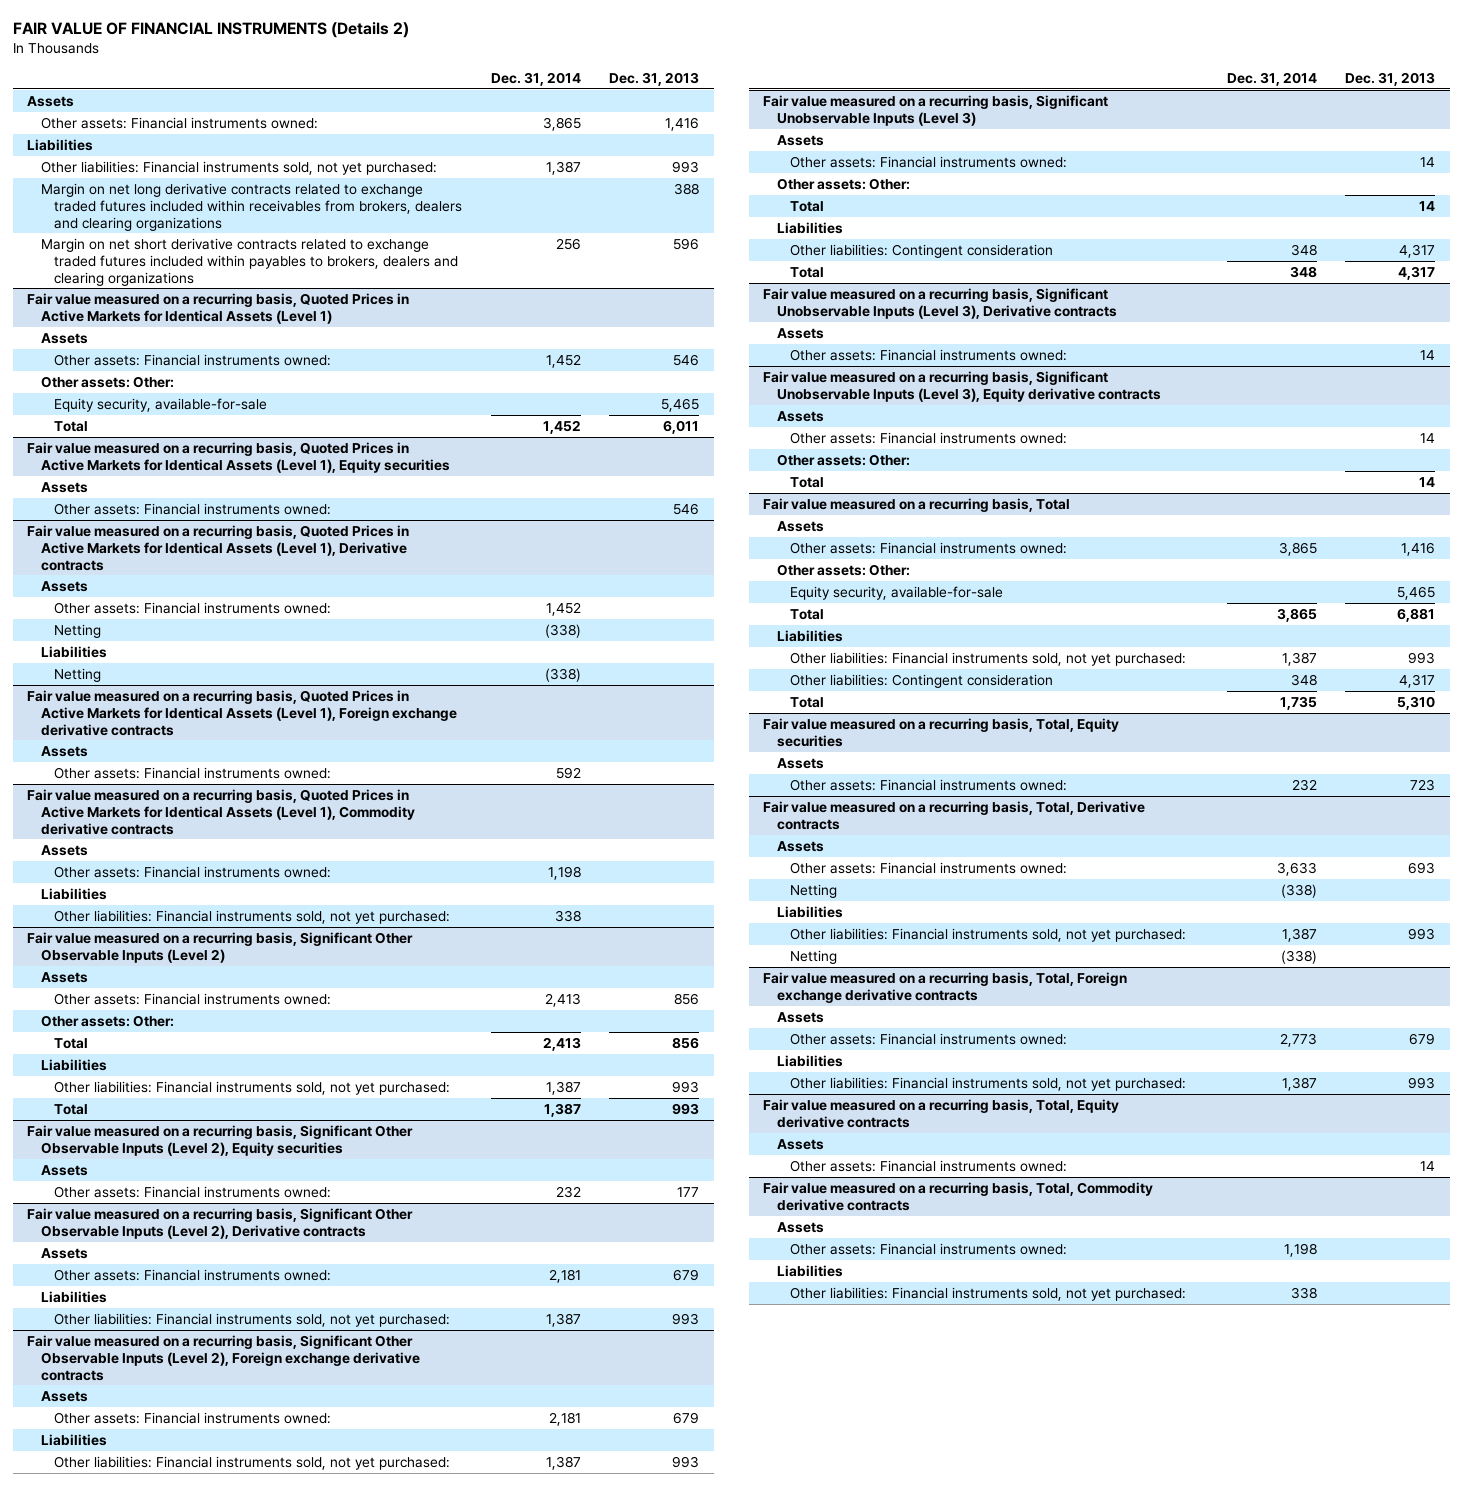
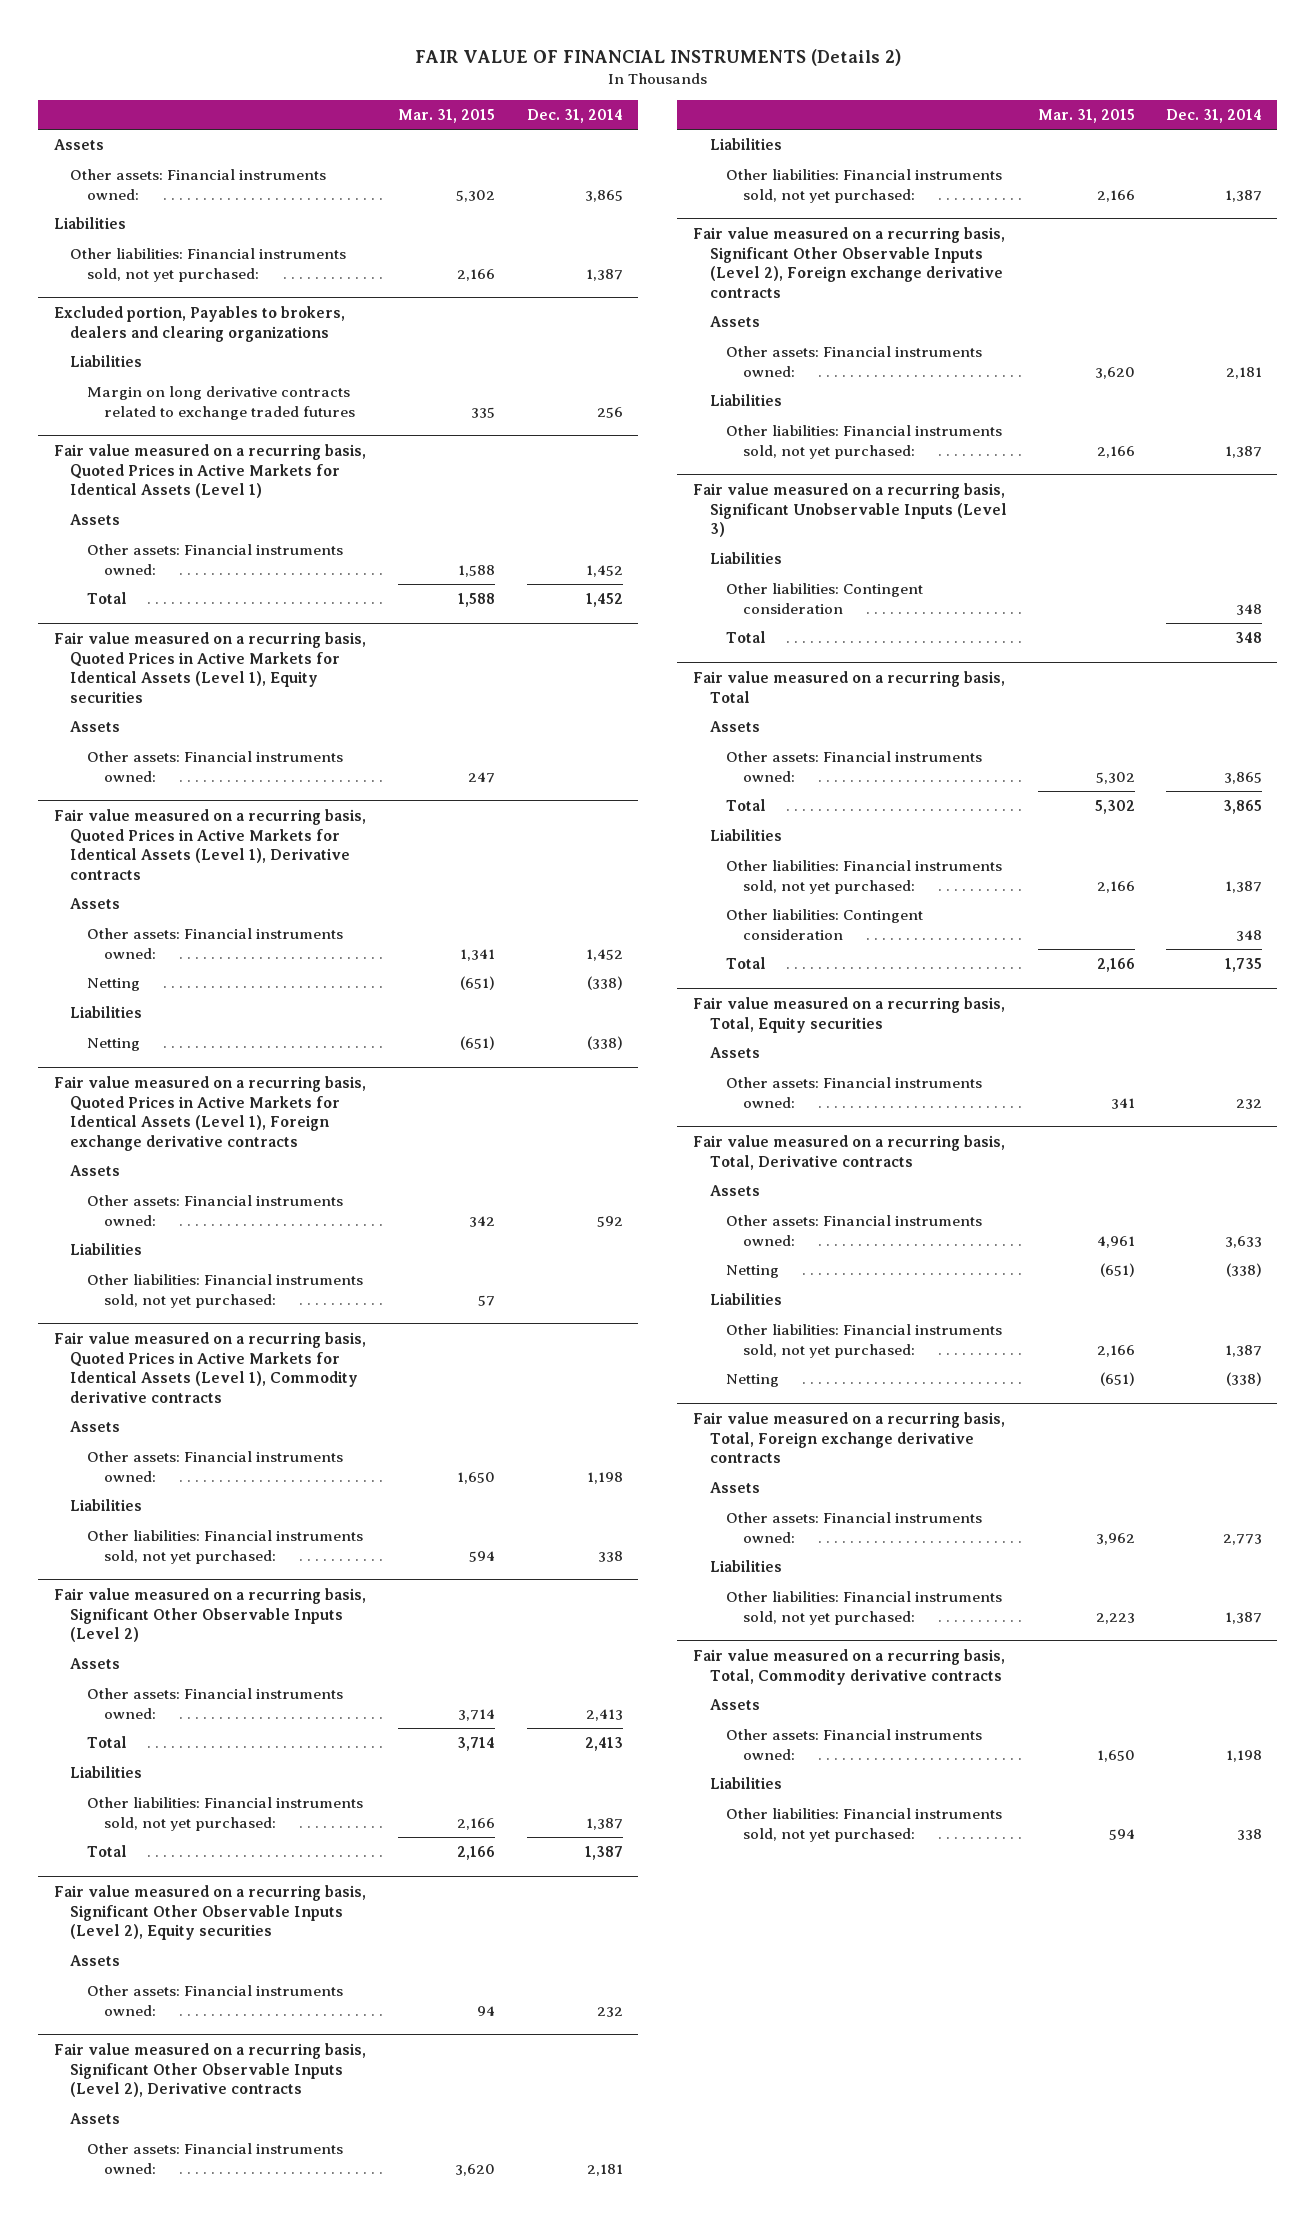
- | Dec. 31, 2014 | Dec. 31, 2013
+ | Mar. 31, 2015 | Dec. 31, 2014
- Margin on net long derivative contracts related to exchange traded futures included within receivables from brokers, dealers and clearing organizations | | 388
- Margin on net short derivative contracts related to exchange traded futures included within payables to brokers, dealers and clearing organizations | 256 | 596
+ Excluded portion, Payables to brokers, dealers and clearing organizations
+ Liabilities
+ Margin on long derivative contracts related to exchange traded futures | 335 | 256
@ Fair value measured on a recurring basis, Quoted Prices in Active Markets for Identical Assets (Level 1)
- Other assets: Other:
- Equity security, available-for-sale | | 5,465
@ Fair value measured on a recurring basis, Quoted Prices in Active Markets for Identical Assets (Level 1), Foreign exchange derivative contracts
+ Liabilities
+ Other liabilities: Financial instruments sold, not yet purchased: | 57 |
@ Fair value measured on a recurring basis, Significant Other Observable Inputs (Level 2)
- Other assets: Other:
@ Fair value measured on a recurring basis, Significant Unobservable Inputs (Level 3)
- Assets
- Other assets: Financial instruments owned: | | 14
- Other assets: Other:
- Total | | 14
- Fair value measured on a recurring basis, Significant Unobservable Inputs (Level 3), Derivative contracts
- Assets
- Other assets: Financial instruments owned: | | 14
- Fair value measured on a recurring basis, Significant Unobservable Inputs (Level 3), Equity derivative contracts
- Assets
- Other assets: Financial instruments owned: | | 14
- Other assets: Other:
- Total | | 14
@ Fair value measured on a recurring basis, Total
- Other assets: Other:
- Equity security, available-for-sale | | 5,465
- Fair value measured on a recurring basis, Total, Equity derivative contracts
- Assets
- Other assets: Financial instruments owned: | | 14

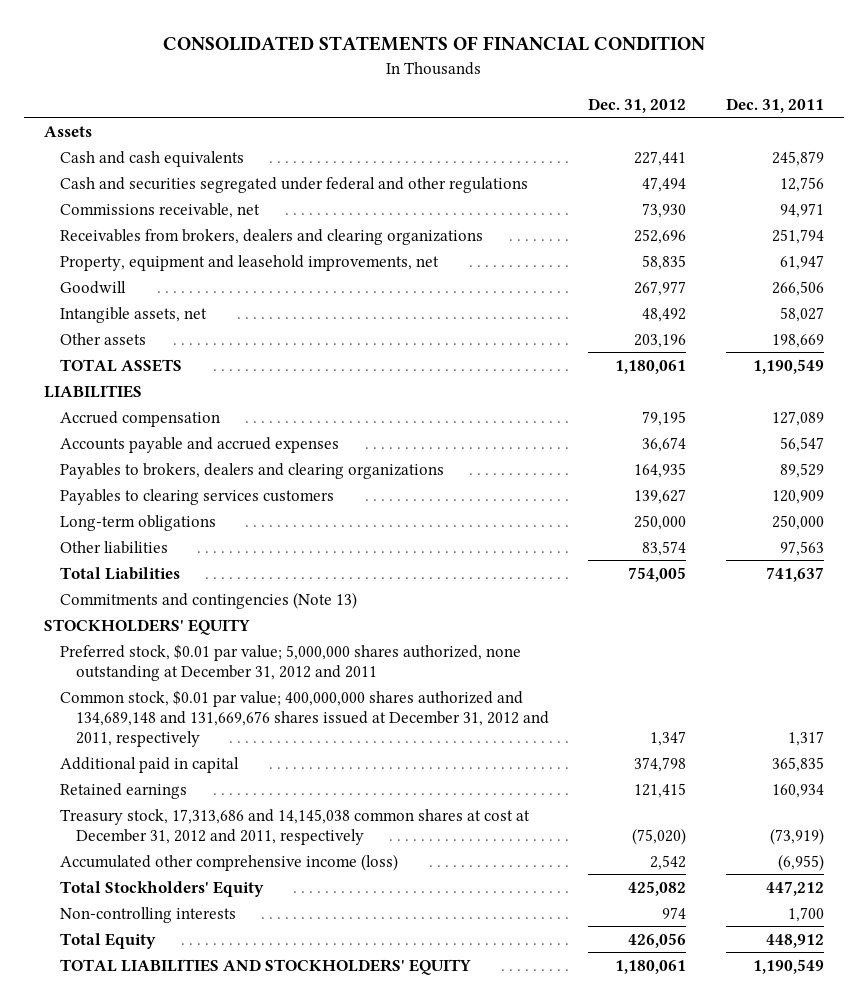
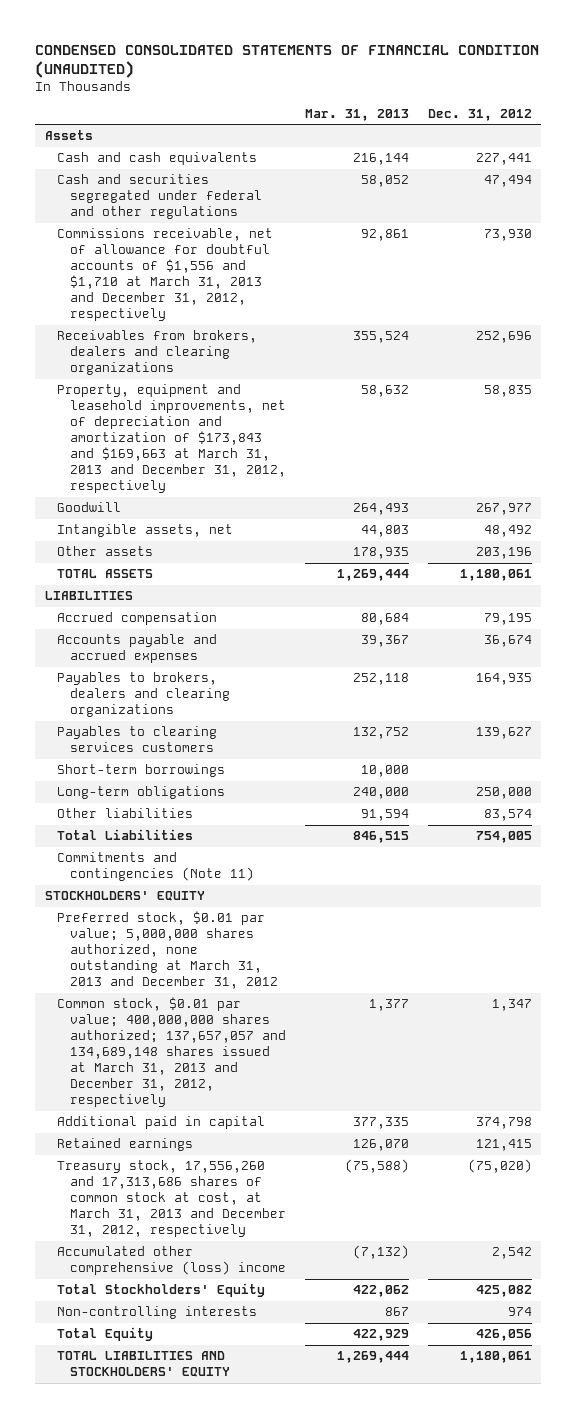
- CONSOLIDATED STATEMENTS OF FINANCIAL CONDITION
+ CONDENSED CONSOLIDATED STATEMENTS OF FINANCIAL CONDITION (UNAUDITED)
- | Dec. 31, 2012 | Dec. 31, 2011
+ | Mar. 31, 2013 | Dec. 31, 2012
- Commissions receivable, net | 73,930 | 94,971
+ Commissions receivable, net of allowance for doubtful accounts of $1,556 and $1,710 at March 31, 2013 and December 31, 2012, respectively | 92,861 | 73,930
- Property, equipment and leasehold improvements, net | 58,835 | 61,947
+ Property, equipment and leasehold improvements, net of depreciation and amortization of $173,843 and $169,663 at March 31, 2013 and December 31, 2012, respectively | 58,632 | 58,835
+ Short-term borrowings | 10,000 |
- Commitments and contingencies (Note 13)
+ Commitments and contingencies (Note 11)
- Preferred stock, $0.01 par value; 5,000,000 shares authorized, none outstanding at December 31, 2012 and 2011
- Common stock, $0.01 par value; 400,000,000 shares authorized and 134,689,148 and 131,669,676 shares issued at December 31, 2012 and 2011, respectively | 1,347 | 1,317
+ Preferred stock, $0.01 par value; 5,000,000 shares authorized, none outstanding at March 31, 2013 and December 31, 2012
+ Common stock, $0.01 par value; 400,000,000 shares authorized; 137,657,057 and 134,689,148 shares issued at March 31, 2013 and December 31, 2012, respectively | 1,377 | 1,347
- Treasury stock, 17,313,686 and 14,145,038 common shares at cost at December 31, 2012 and 2011, respectively | (75,020) | (73,919)
- Accumulated other comprehensive income (loss) | 2,542 | (6,955)
+ Treasury stock, 17,556,260 and 17,313,686 shares of common stock at cost, at March 31, 2013 and December 31, 2012, respectively | (75,588) | (75,020)
+ Accumulated other comprehensive (loss) income | (7,132) | 2,542

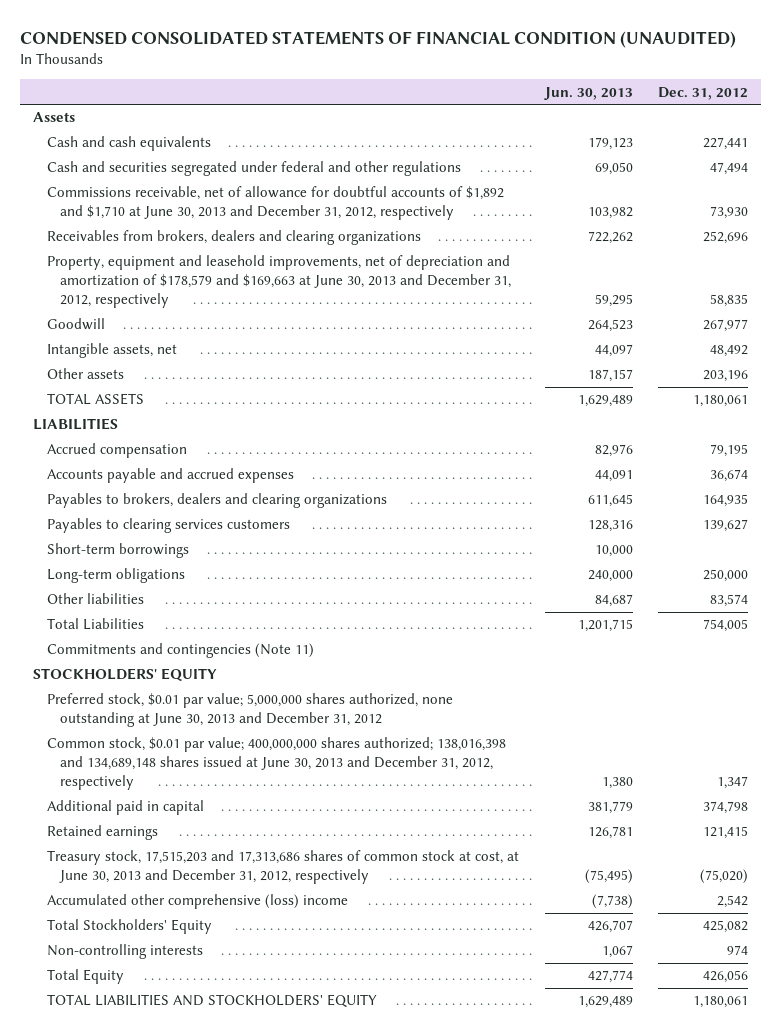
- | Mar. 31, 2013 | Dec. 31, 2012
+ | Jun. 30, 2013 | Dec. 31, 2012
- Commissions receivable, net of allowance for doubtful accounts of $1,556 and $1,710 at March 31, 2013 and December 31, 2012, respectively | 92,861 | 73,930
+ Commissions receivable, net of allowance for doubtful accounts of $1,892 and $1,710 at June 30, 2013 and December 31, 2012, respectively | 103,982 | 73,930
- Property, equipment and leasehold improvements, net of depreciation and amortization of $173,843 and $169,663 at March 31, 2013 and December 31, 2012, respectively | 58,632 | 58,835
+ Property, equipment and leasehold improvements, net of depreciation and amortization of $178,579 and $169,663 at June 30, 2013 and December 31, 2012, respectively | 59,295 | 58,835
- Preferred stock, $0.01 par value; 5,000,000 shares authorized, none outstanding at March 31, 2013 and December 31, 2012
- Common stock, $0.01 par value; 400,000,000 shares authorized; 137,657,057 and 134,689,148 shares issued at March 31, 2013 and December 31, 2012, respectively | 1,377 | 1,347
+ Preferred stock, $0.01 par value; 5,000,000 shares authorized, none outstanding at June 30, 2013 and December 31, 2012
+ Common stock, $0.01 par value; 400,000,000 shares authorized; 138,016,398 and 134,689,148 shares issued at June 30, 2013 and December 31, 2012, respectively | 1,380 | 1,347
- Treasury stock, 17,556,260 and 17,313,686 shares of common stock at cost, at March 31, 2013 and December 31, 2012, respectively | (75,588) | (75,020)
+ Treasury stock, 17,515,203 and 17,313,686 shares of common stock at cost, at June 30, 2013 and December 31, 2012, respectively | (75,495) | (75,020)

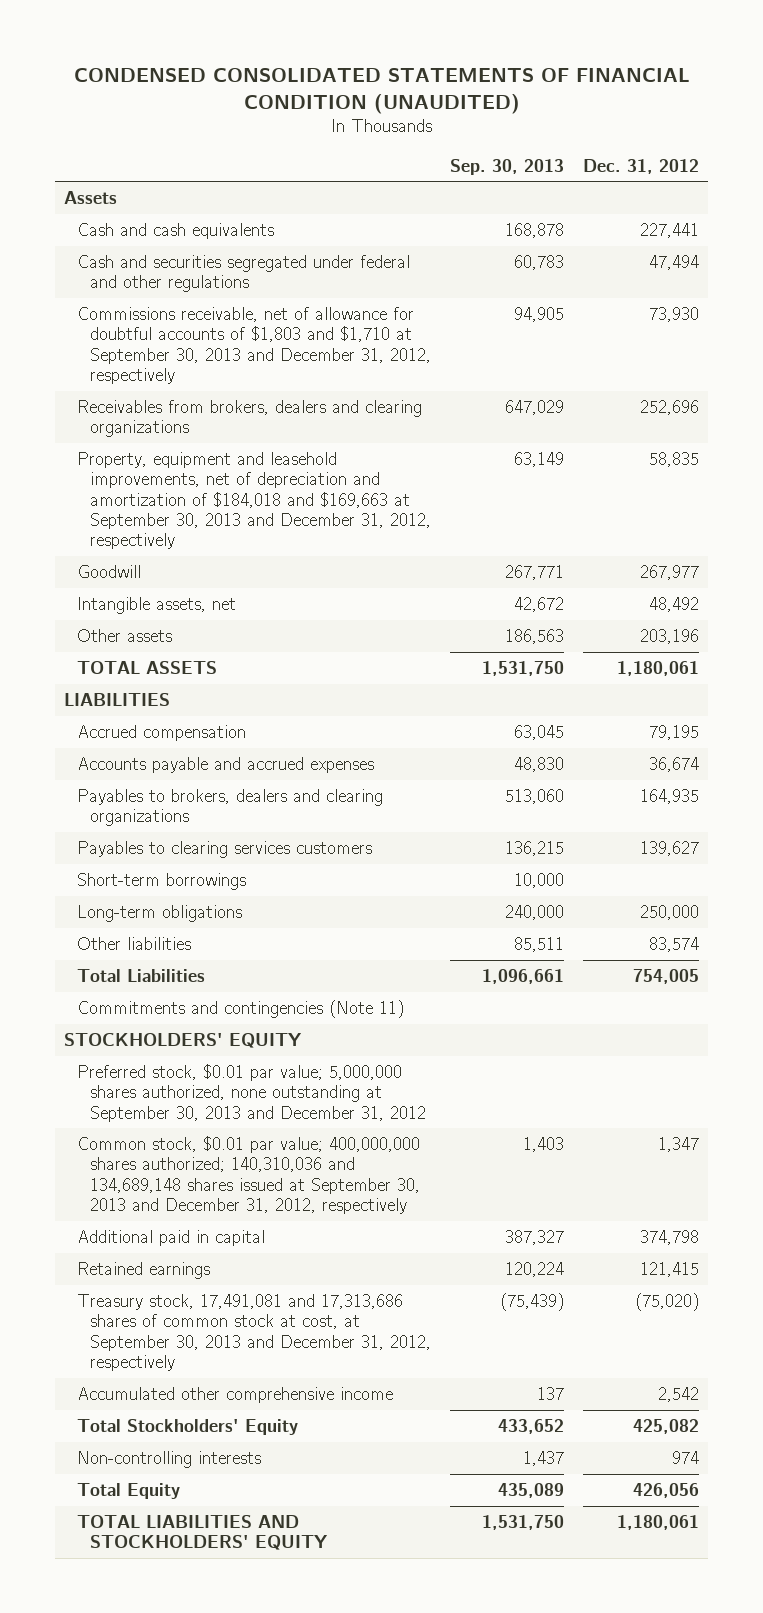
- | Jun. 30, 2013 | Dec. 31, 2012
+ | Sep. 30, 2013 | Dec. 31, 2012
- Commissions receivable, net of allowance for doubtful accounts of $1,892 and $1,710 at June 30, 2013 and December 31, 2012, respectively | 103,982 | 73,930
+ Commissions receivable, net of allowance for doubtful accounts of $1,803 and $1,710 at September 30, 2013 and December 31, 2012, respectively | 94,905 | 73,930
- Property, equipment and leasehold improvements, net of depreciation and amortization of $178,579 and $169,663 at June 30, 2013 and December 31, 2012, respectively | 59,295 | 58,835
+ Property, equipment and leasehold improvements, net of depreciation and amortization of $184,018 and $169,663 at September 30, 2013 and December 31, 2012, respectively | 63,149 | 58,835
- Preferred stock, $0.01 par value; 5,000,000 shares authorized, none outstanding at June 30, 2013 and December 31, 2012
- Common stock, $0.01 par value; 400,000,000 shares authorized; 138,016,398 and 134,689,148 shares issued at June 30, 2013 and December 31, 2012, respectively | 1,380 | 1,347
+ Preferred stock, $0.01 par value; 5,000,000 shares authorized, none outstanding at September 30, 2013 and December 31, 2012
+ Common stock, $0.01 par value; 400,000,000 shares authorized; 140,310,036 and 134,689,148 shares issued at September 30, 2013 and December 31, 2012, respectively | 1,403 | 1,347
- Treasury stock, 17,515,203 and 17,313,686 shares of common stock at cost, at June 30, 2013 and December 31, 2012, respectively | (75,495) | (75,020)
- Accumulated other comprehensive (loss) income | (7,738) | 2,542
+ Treasury stock, 17,491,081 and 17,313,686 shares of common stock at cost, at September 30, 2013 and December 31, 2012, respectively | (75,439) | (75,020)
+ Accumulated other comprehensive income | 137 | 2,542

